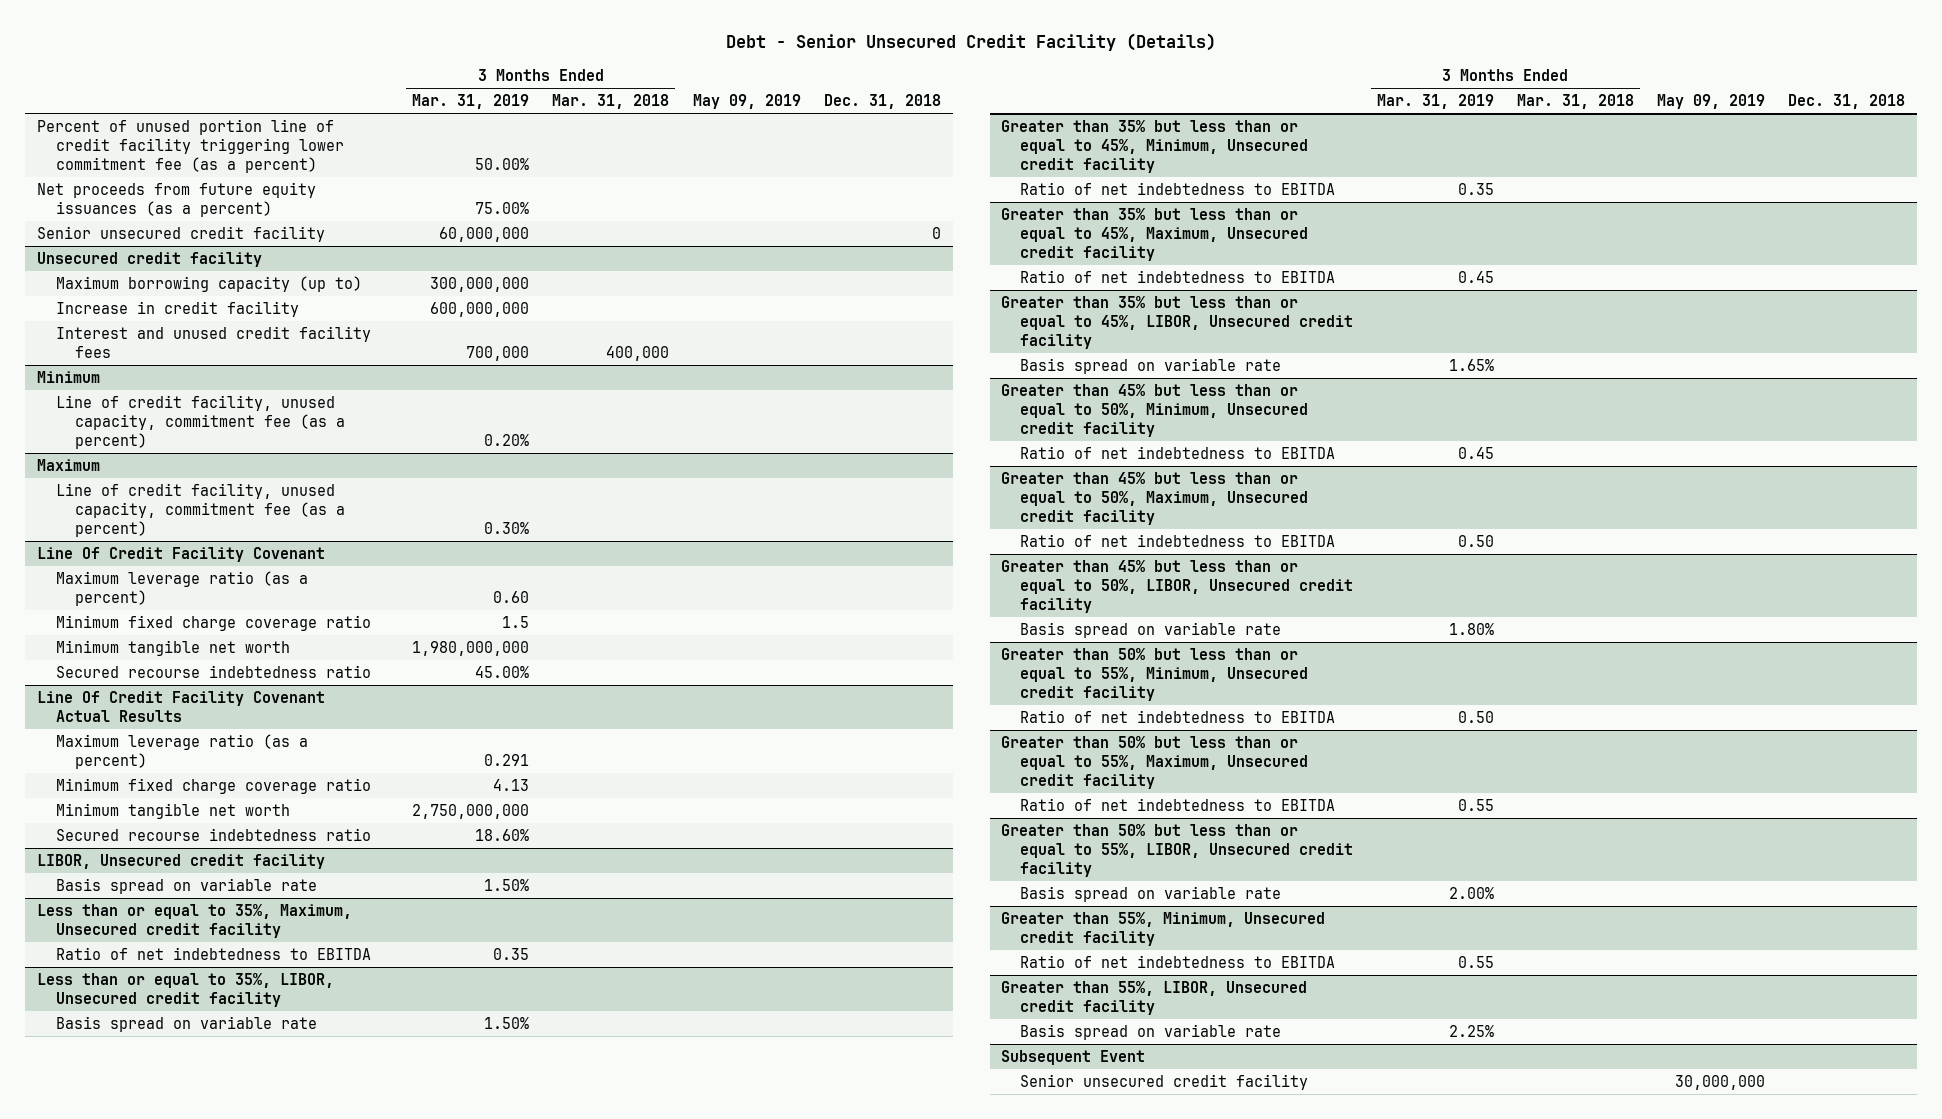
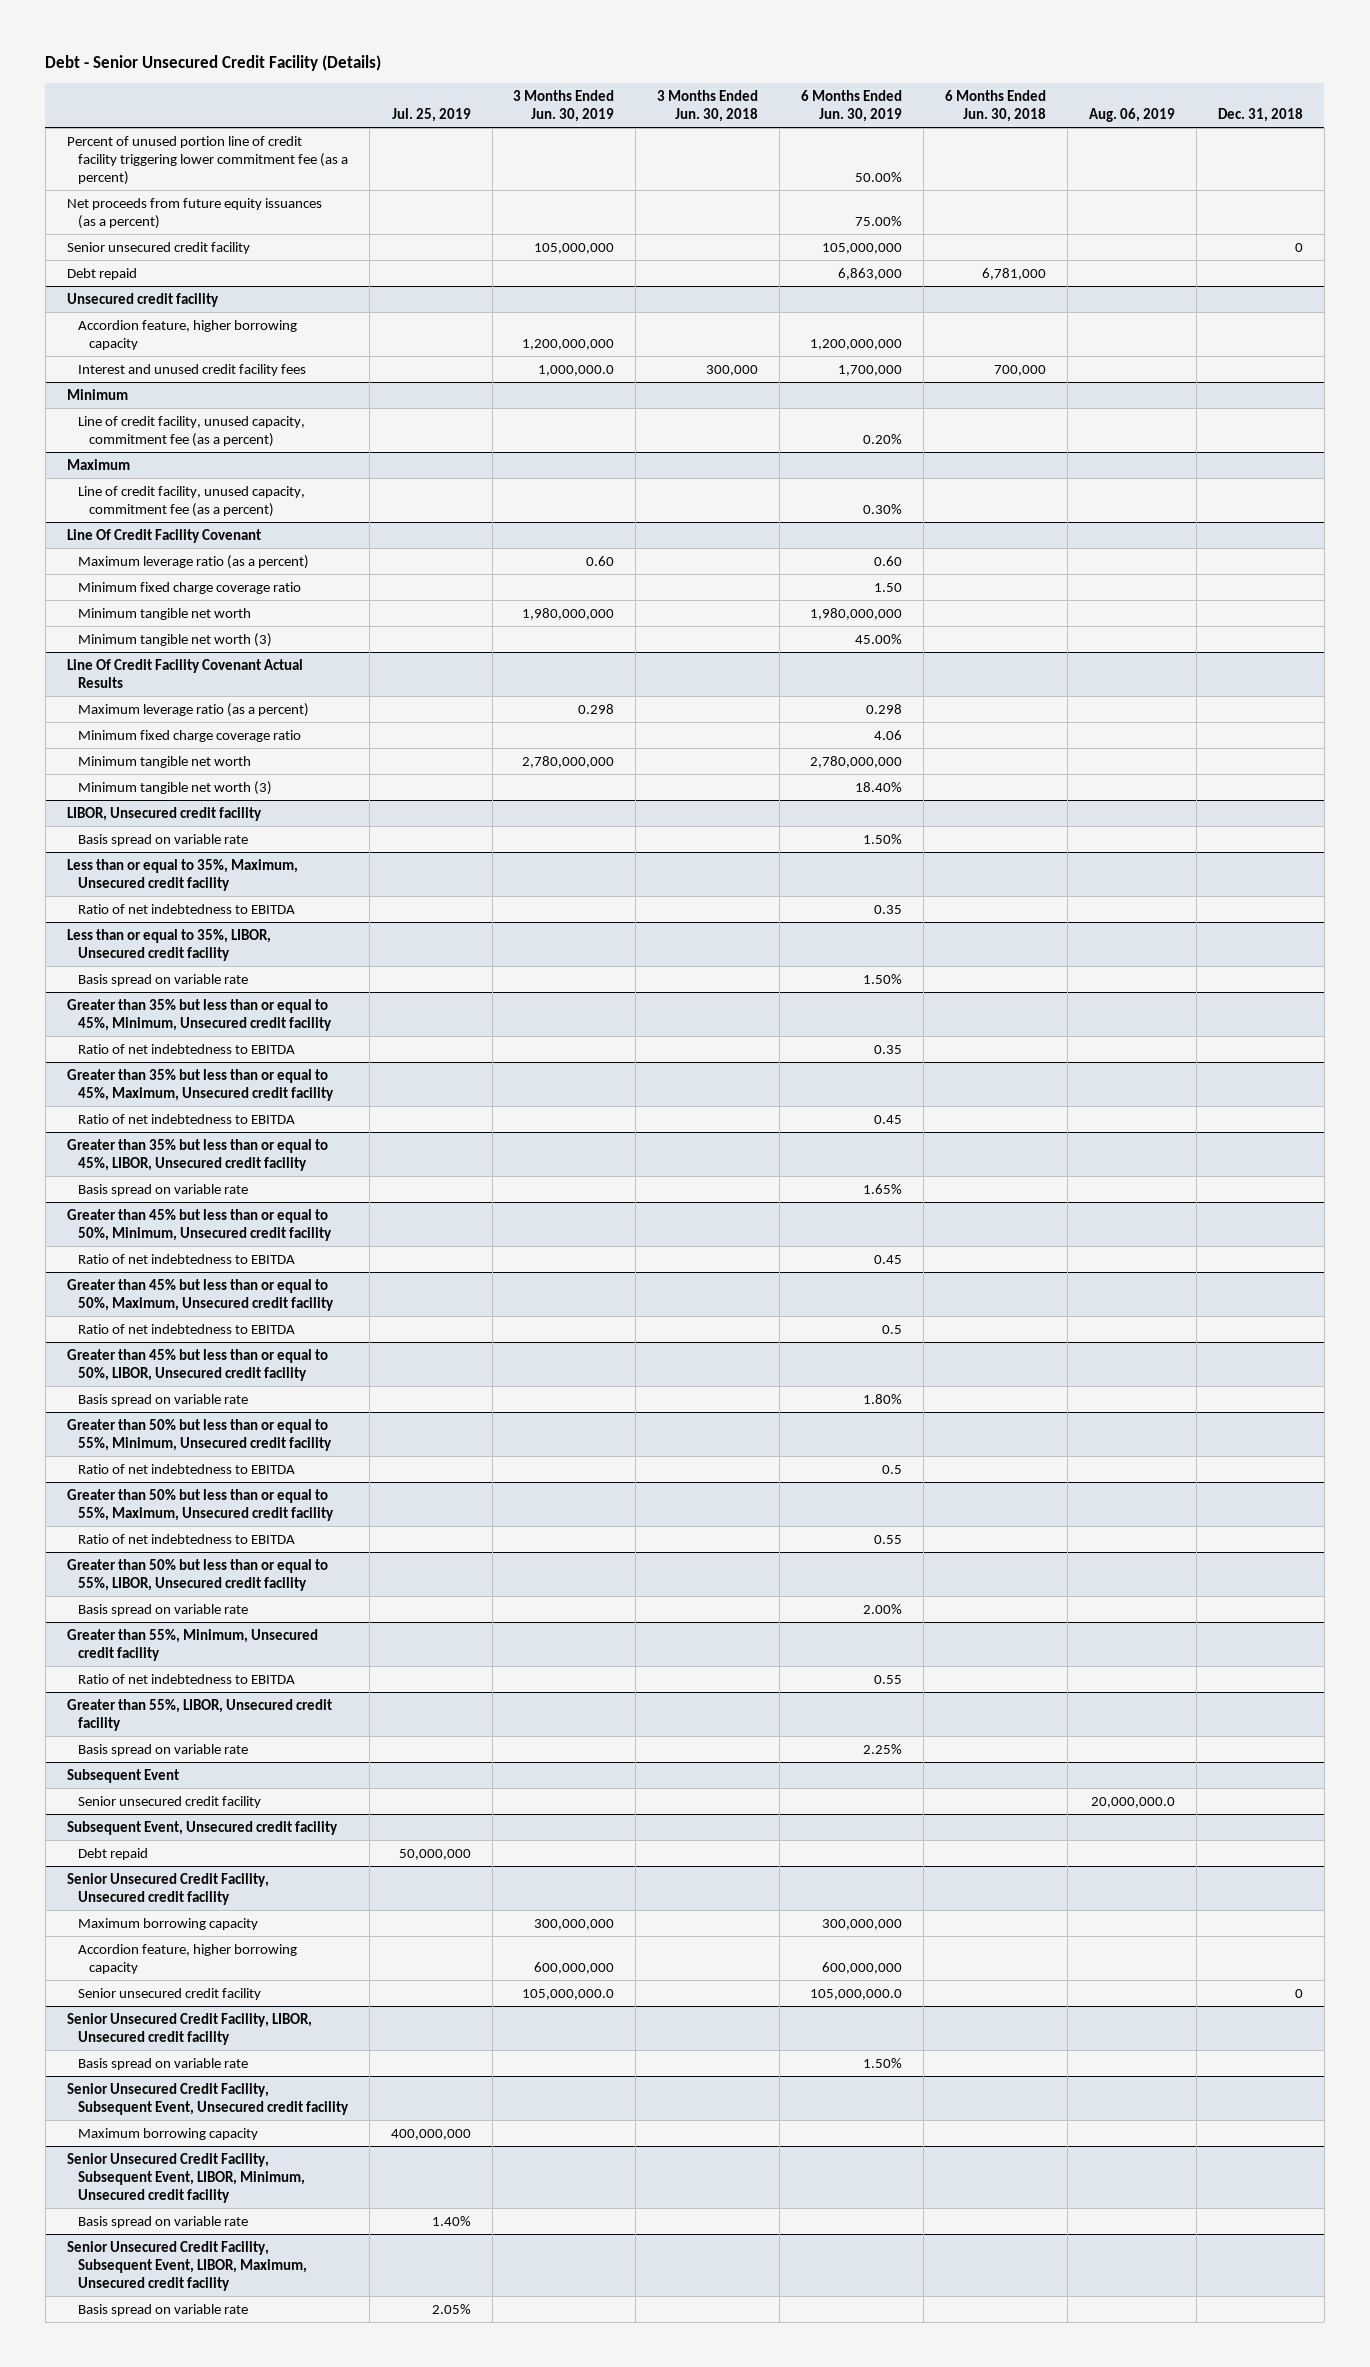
- | 3 Months Ended Mar. 31, 2019 | 3 Months Ended Mar. 31, 2018 | May 09, 2019 | Dec. 31, 2018
+ | Jul. 25, 2019 | 3 Months Ended Jun. 30, 2019 | 3 Months Ended Jun. 30, 2018 | 6 Months Ended Jun. 30, 2019 | 6 Months Ended Jun. 30, 2018 | Aug. 06, 2019 | Dec. 31, 2018
+ Debt repaid | | | | 6,863,000 | 6,781,000 | |
@ Unsecured credit facility
- Maximum borrowing capacity (up to) | 300,000,000 | | |
- Increase in credit facility | 600,000,000 | | |
+ Accordion feature, higher borrowing capacity | | 1,200,000,000 | | 1,200,000,000 | | |
@ Line Of Credit Facility Covenant
- Secured recourse indebtedness ratio | 45.00% | | |
+ Minimum tangible net worth (3) | | | | 45.00% | | |
@ Line Of Credit Facility Covenant Actual Results
- Secured recourse indebtedness ratio | 18.60% | | |
+ Minimum tangible net worth (3) | | | | 18.40% | | |
+ Subsequent Event, Unsecured credit facility
+ Debt repaid | 50,000,000 | | | | | |
+ Senior Unsecured Credit Facility, Unsecured credit facility
+ Maximum borrowing capacity | | 300,000,000 | | 300,000,000 | | |
+ Accordion feature, higher borrowing capacity | | 600,000,000 | | 600,000,000 | | |
+ Senior unsecured credit facility | | 105,000,000.0 | | 105,000,000.0 | | | 0
+ Senior Unsecured Credit Facility, LIBOR, Unsecured credit facility
+ Basis spread on variable rate | | | | 1.50% | | |
+ Senior Unsecured Credit Facility, Subsequent Event, Unsecured credit facility
+ Maximum borrowing capacity | 400,000,000 | | | | | |
+ Senior Unsecured Credit Facility, Subsequent Event, LIBOR, Minimum, Unsecured credit facility
+ Basis spread on variable rate | 1.40% | | | | | |
+ Senior Unsecured Credit Facility, Subsequent Event, LIBOR, Maximum, Unsecured credit facility
+ Basis spread on variable rate | 2.05% | | | | | |

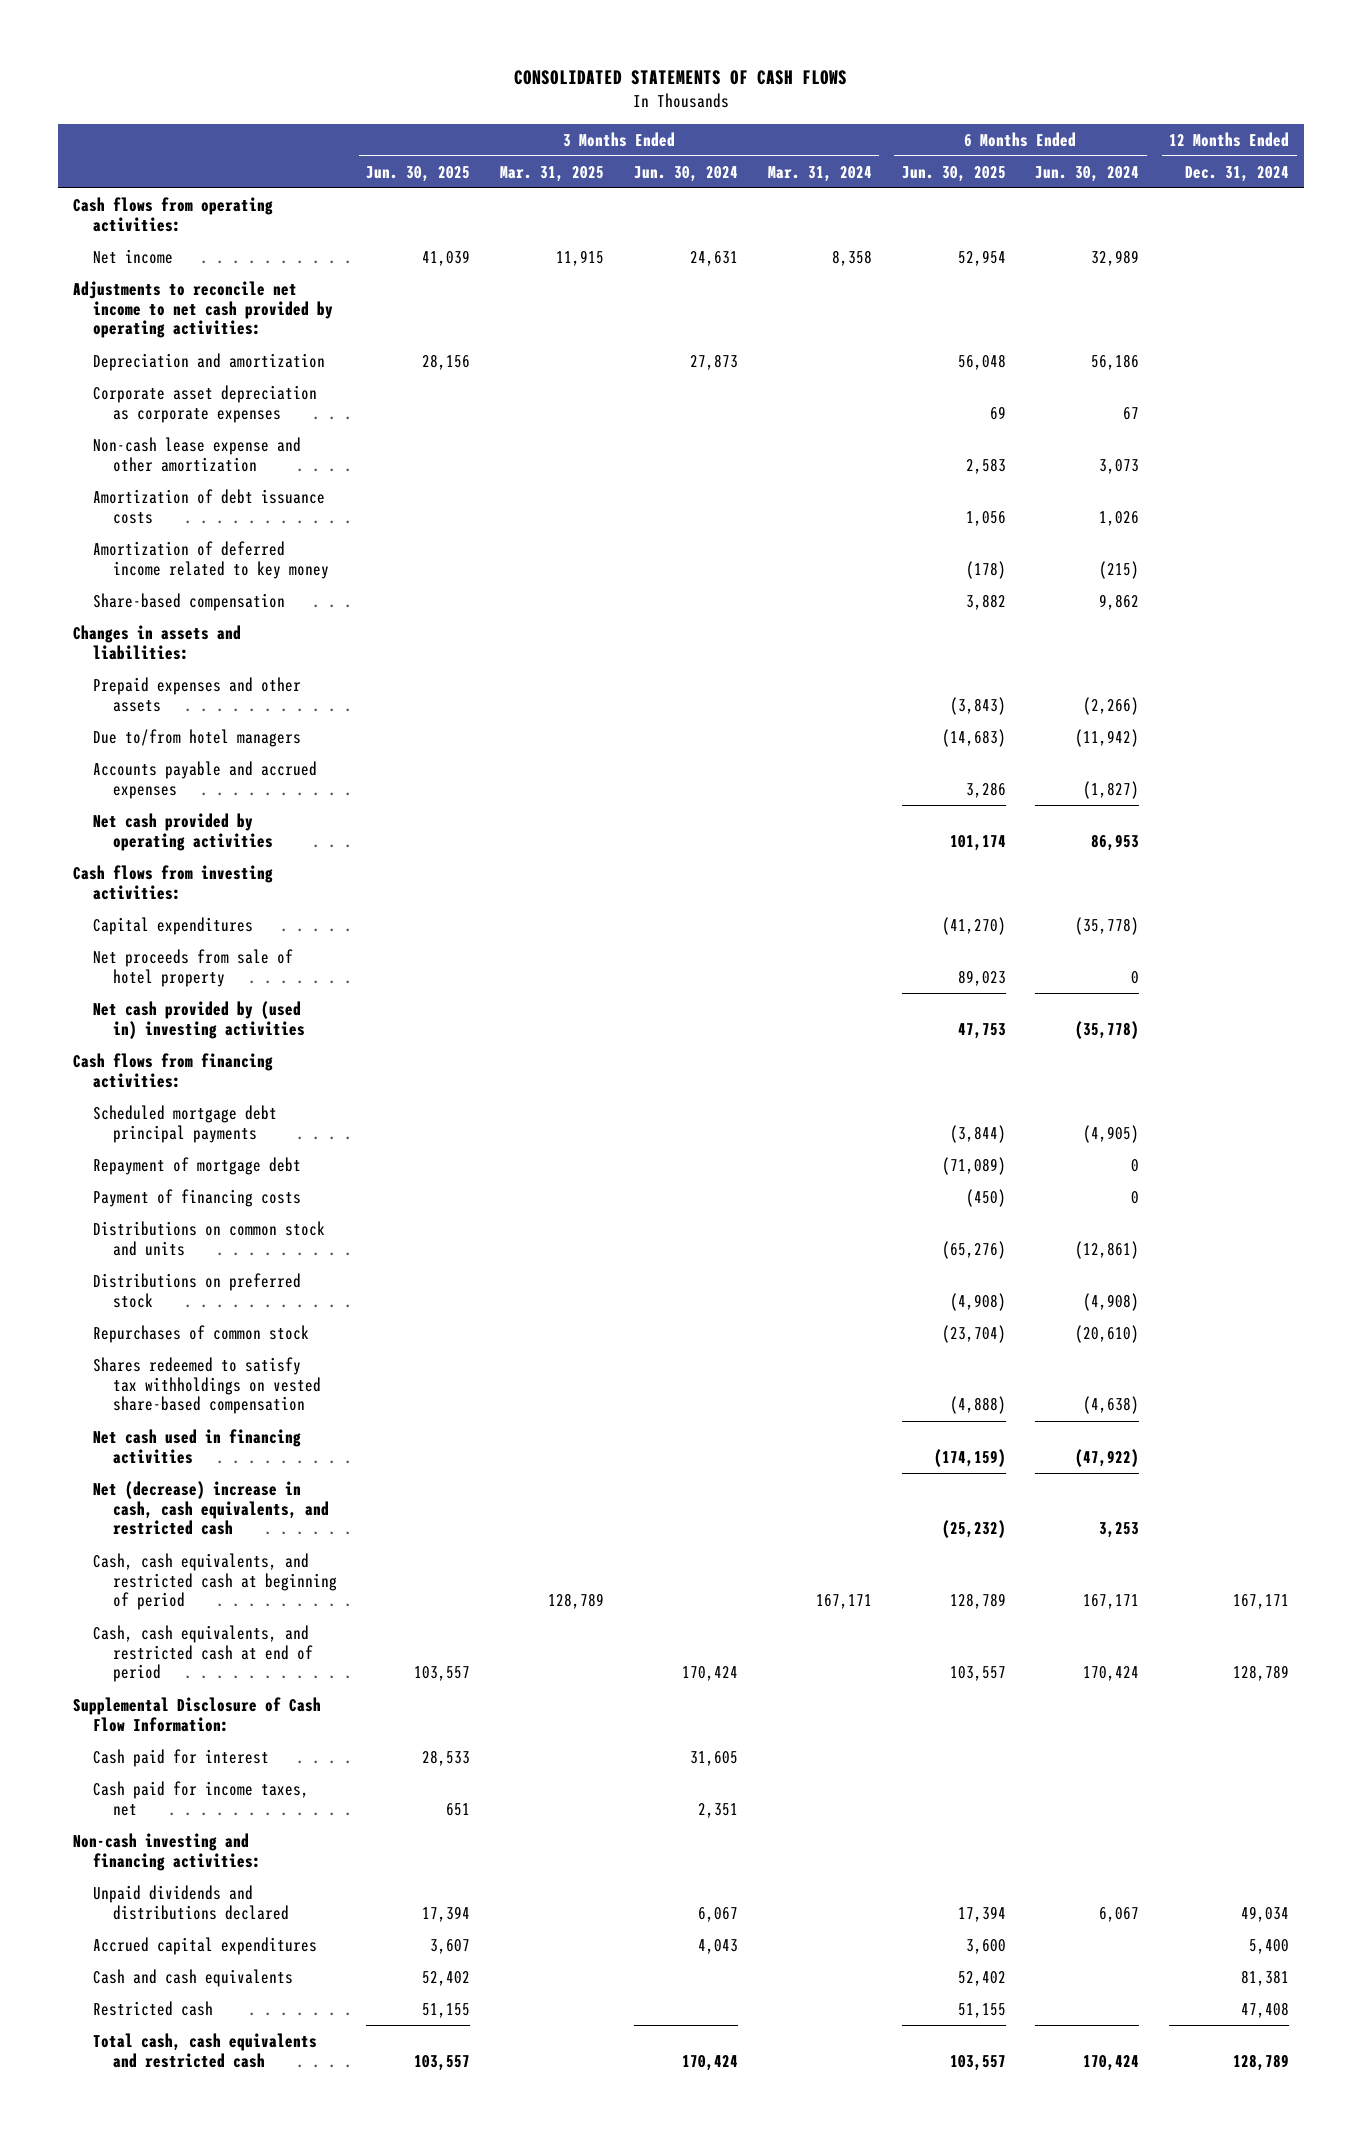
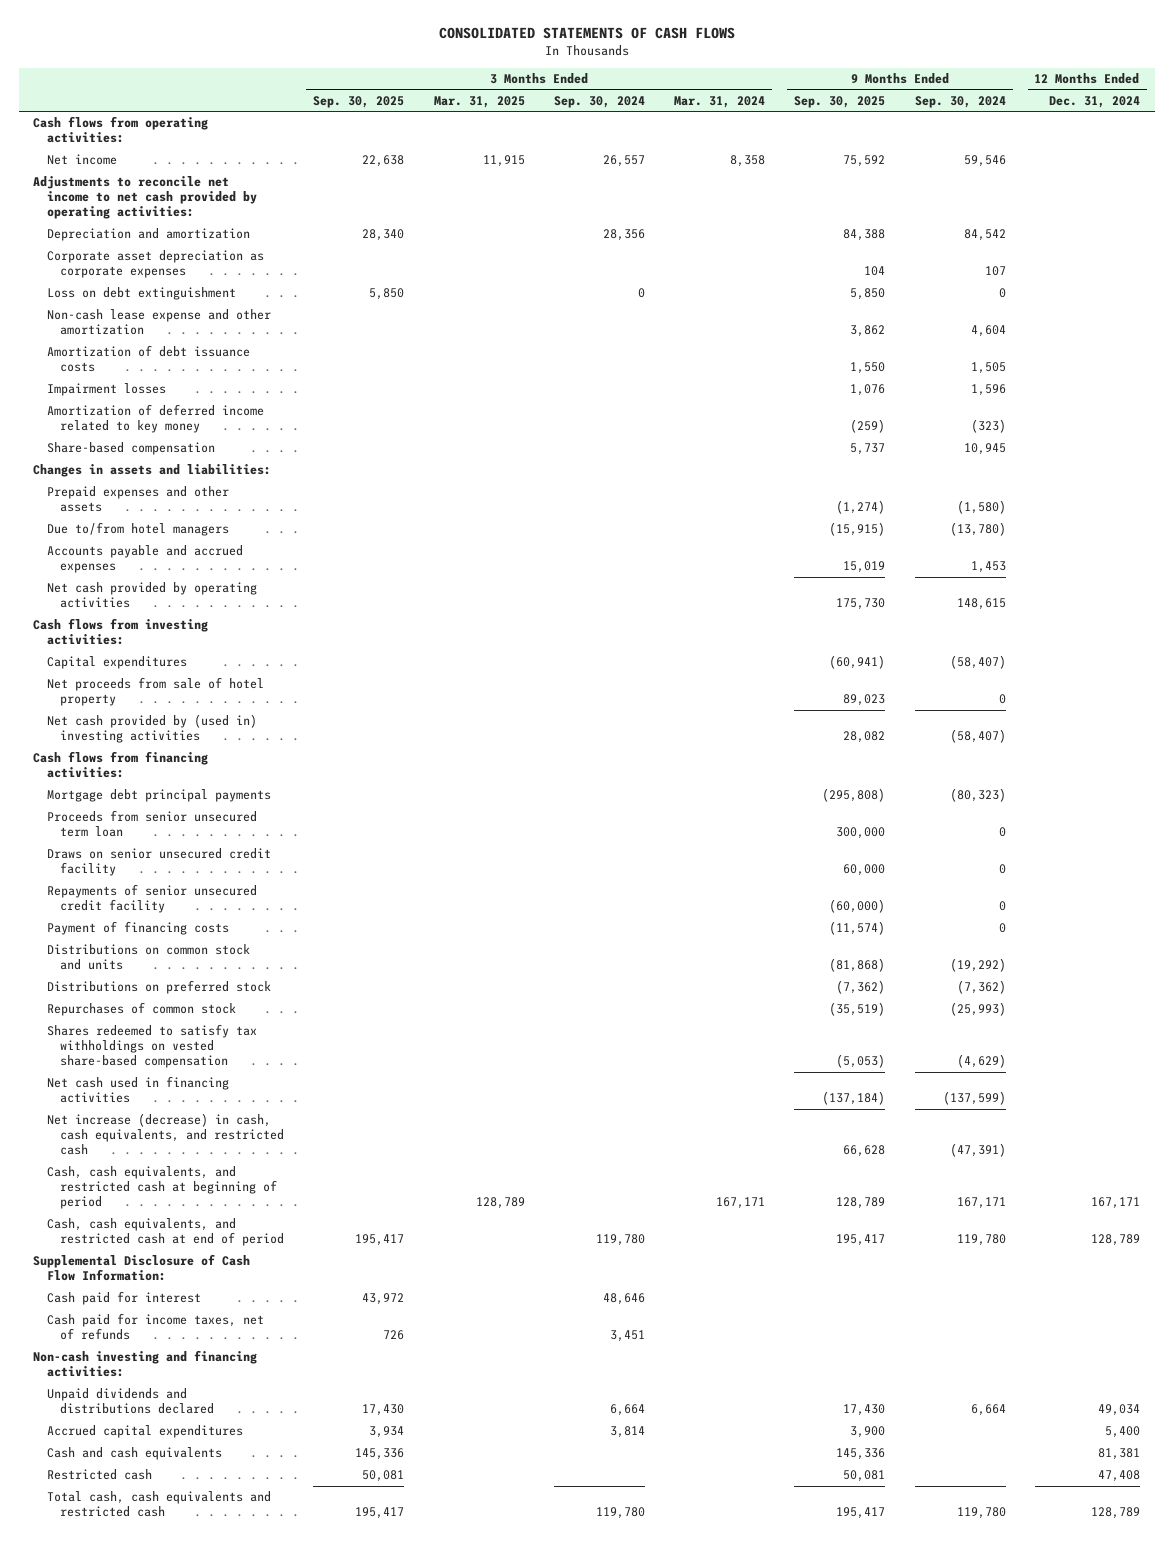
- | 3 Months Ended Jun. 30, 2025 | 3 Months Ended Mar. 31, 2025 | 3 Months Ended Jun. 30, 2024 | 3 Months Ended Mar. 31, 2024 | 6 Months Ended Jun. 30, 2025 | 6 Months Ended Jun. 30, 2024 | 12 Months Ended Dec. 31, 2024
+ | 3 Months Ended Sep. 30, 2025 | 3 Months Ended Mar. 31, 2025 | 3 Months Ended Sep. 30, 2024 | 3 Months Ended Mar. 31, 2024 | 9 Months Ended Sep. 30, 2025 | 9 Months Ended Sep. 30, 2024 | 12 Months Ended Dec. 31, 2024
+ Loss on debt extinguishment | 5,850 | | 0 | | 5,850 | 0 |
+ Impairment losses | | | | | 1,076 | 1,596 |
- Scheduled mortgage debt principal payments | | | | | (3,844) | (4,905) |
- Repayment of mortgage debt | | | | | (71,089) | 0 |
+ Mortgage debt principal payments | | | | | (295,808) | (80,323) |
+ Proceeds from senior unsecured term loan | | | | | 300,000 | 0 |
+ Draws on senior unsecured credit facility | | | | | 60,000 | 0 |
+ Repayments of senior unsecured credit facility | | | | | (60,000) | 0 |
- Net (decrease) increase in cash, cash equivalents, and restricted cash | | | | | (25,232) | 3,253 |
+ Net increase (decrease) in cash, cash equivalents, and restricted cash | | | | | 66,628 | (47,391) |
- Cash paid for income taxes, net | 651 | | 2,351 | | | |
+ Cash paid for income taxes, net of refunds | 726 | | 3,451 | | | |

